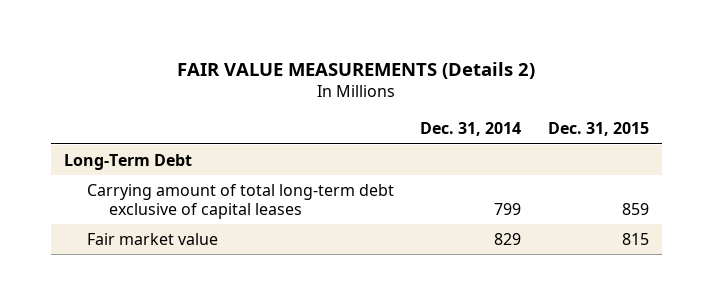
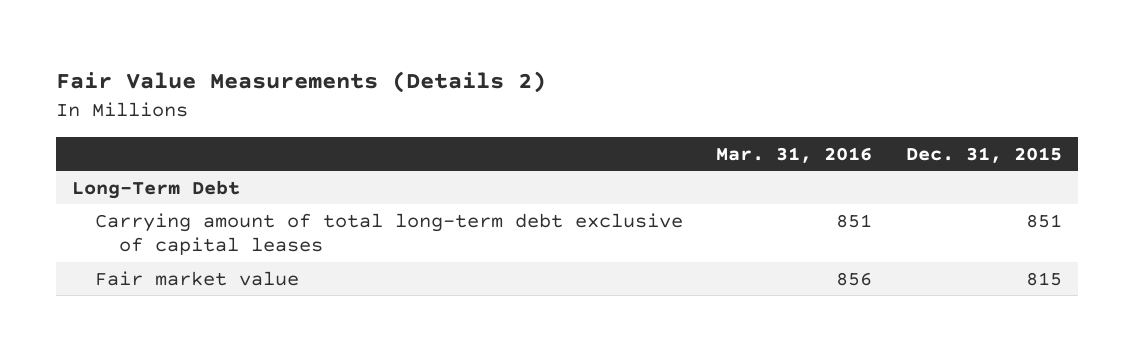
- FAIR VALUE MEASUREMENTS (Details 2)
+ Fair Value Measurements (Details 2)
- | Dec. 31, 2014 | Dec. 31, 2015
+ | Mar. 31, 2016 | Dec. 31, 2015
- Carrying amount of total long-term debt exclusive of capital leases | 799 | 859
+ Carrying amount of total long-term debt exclusive of capital leases | 851 | 851

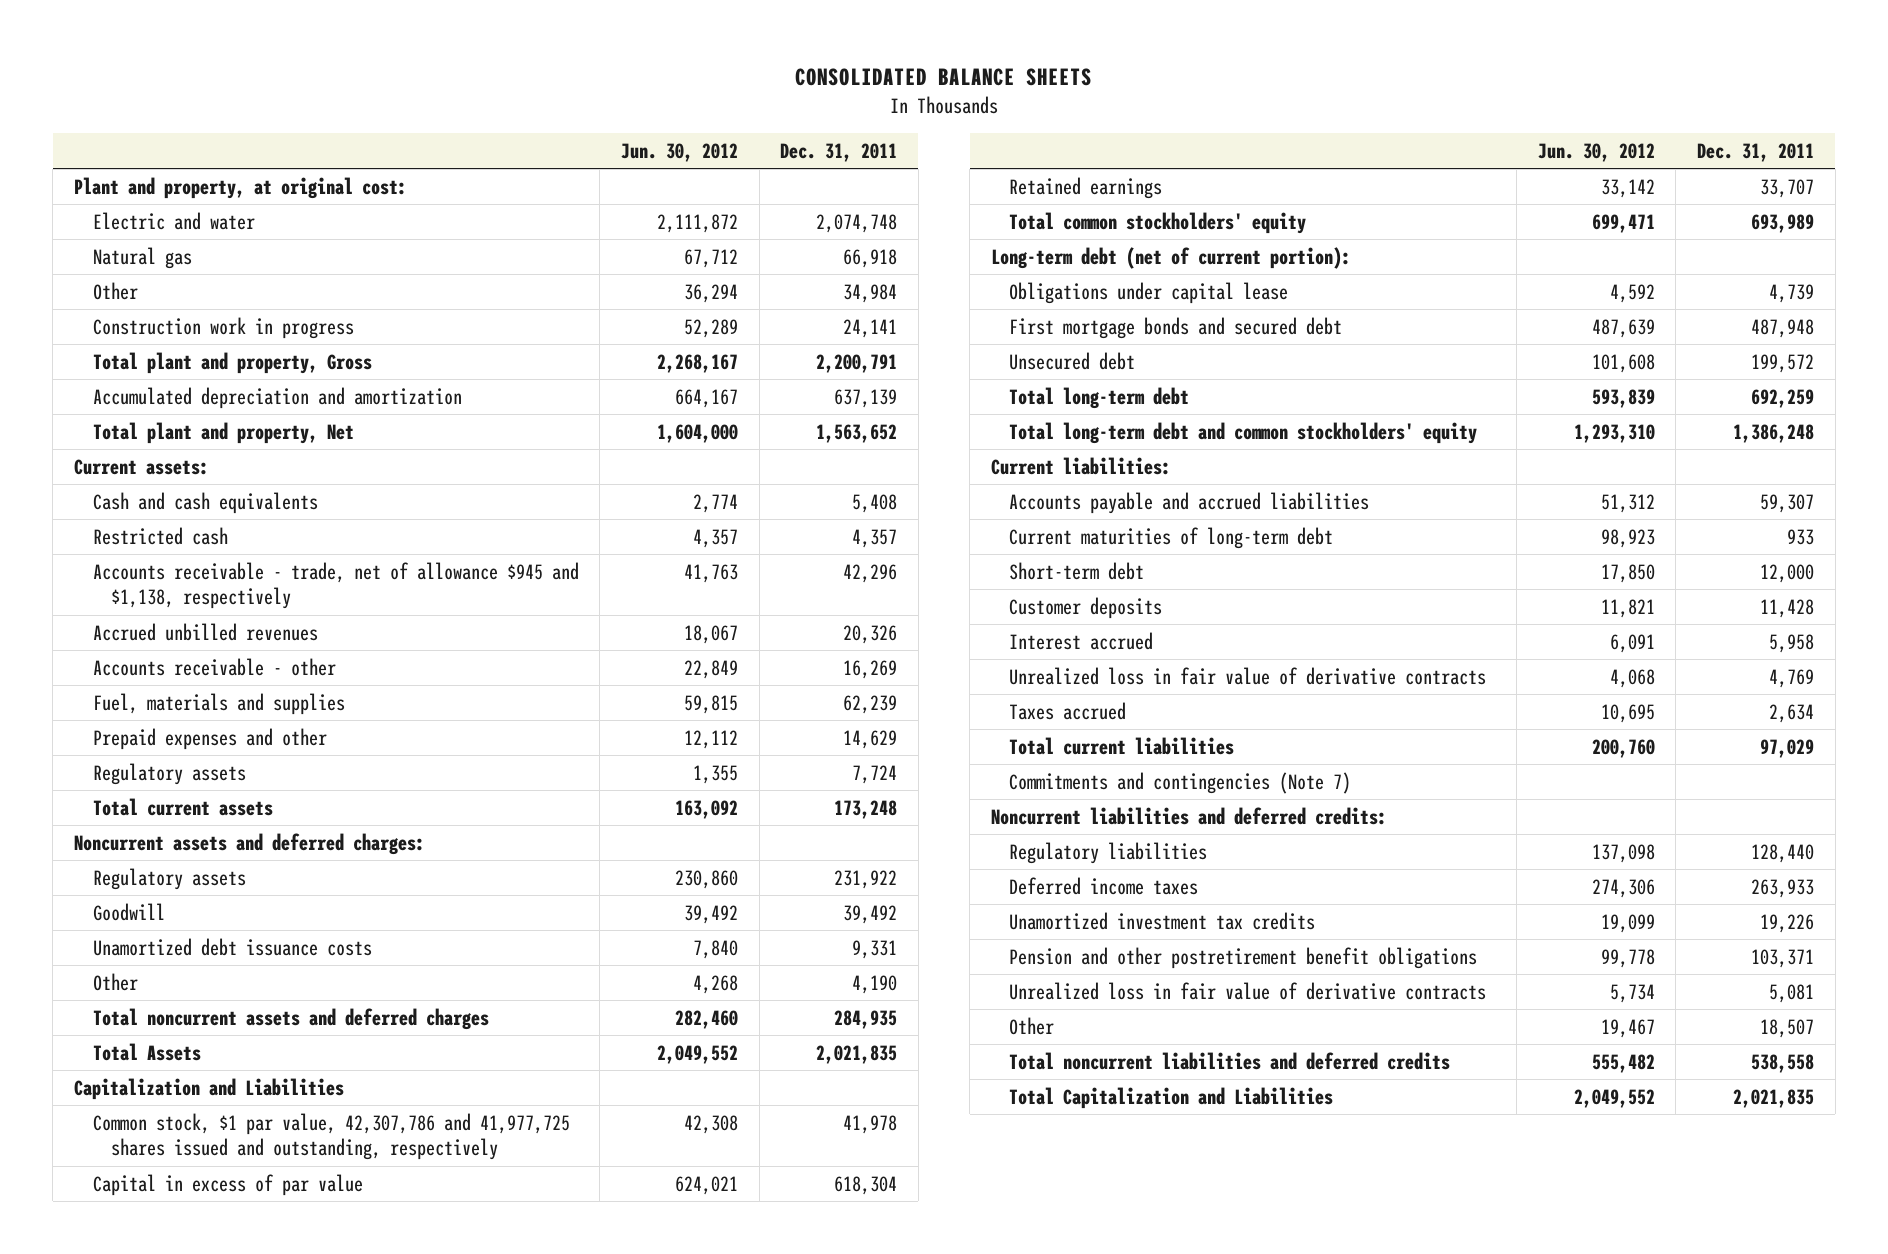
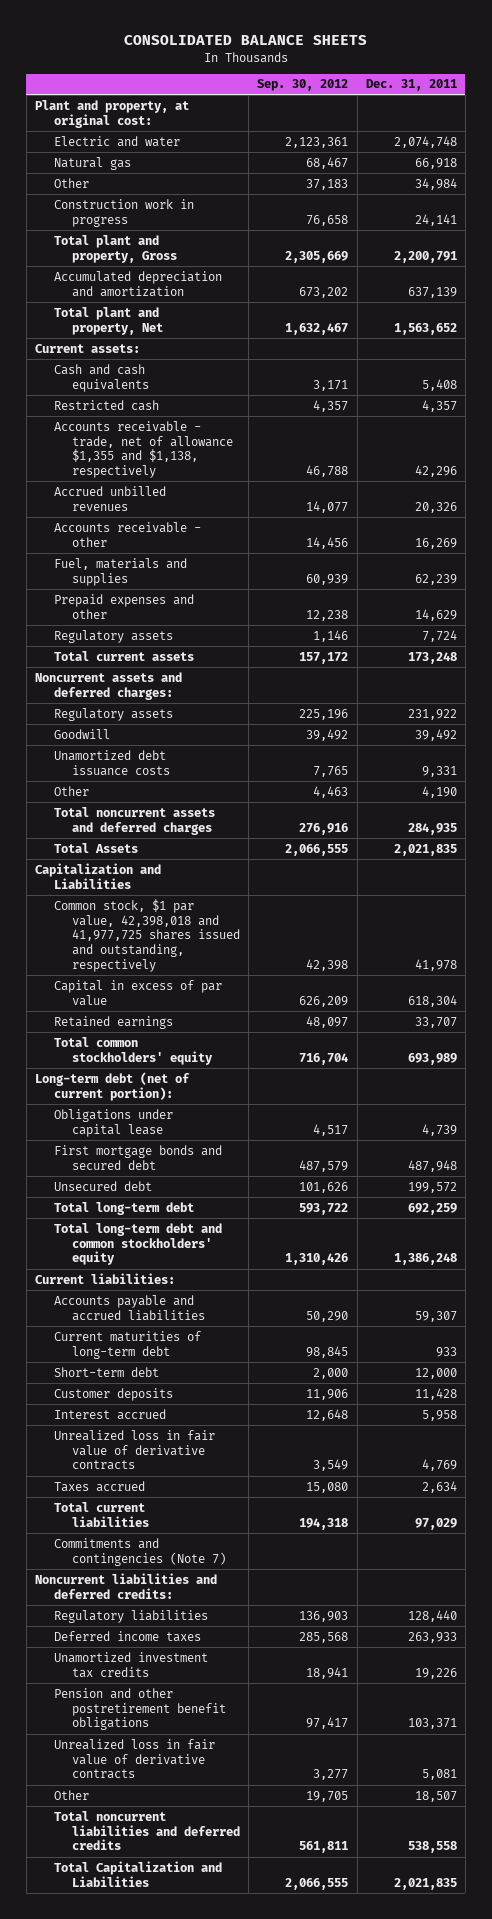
- | Jun. 30, 2012 | Dec. 31, 2011
+ | Sep. 30, 2012 | Dec. 31, 2011
- Accounts receivable - trade, net of allowance $945 and $1,138, respectively | 41,763 | 42,296
+ Accounts receivable - trade, net of allowance $1,355 and $1,138, respectively | 46,788 | 42,296
- Common stock, $1 par value, 42,307,786 and 41,977,725 shares issued and outstanding, respectively | 42,308 | 41,978
+ Common stock, $1 par value, 42,398,018 and 41,977,725 shares issued and outstanding, respectively | 42,398 | 41,978

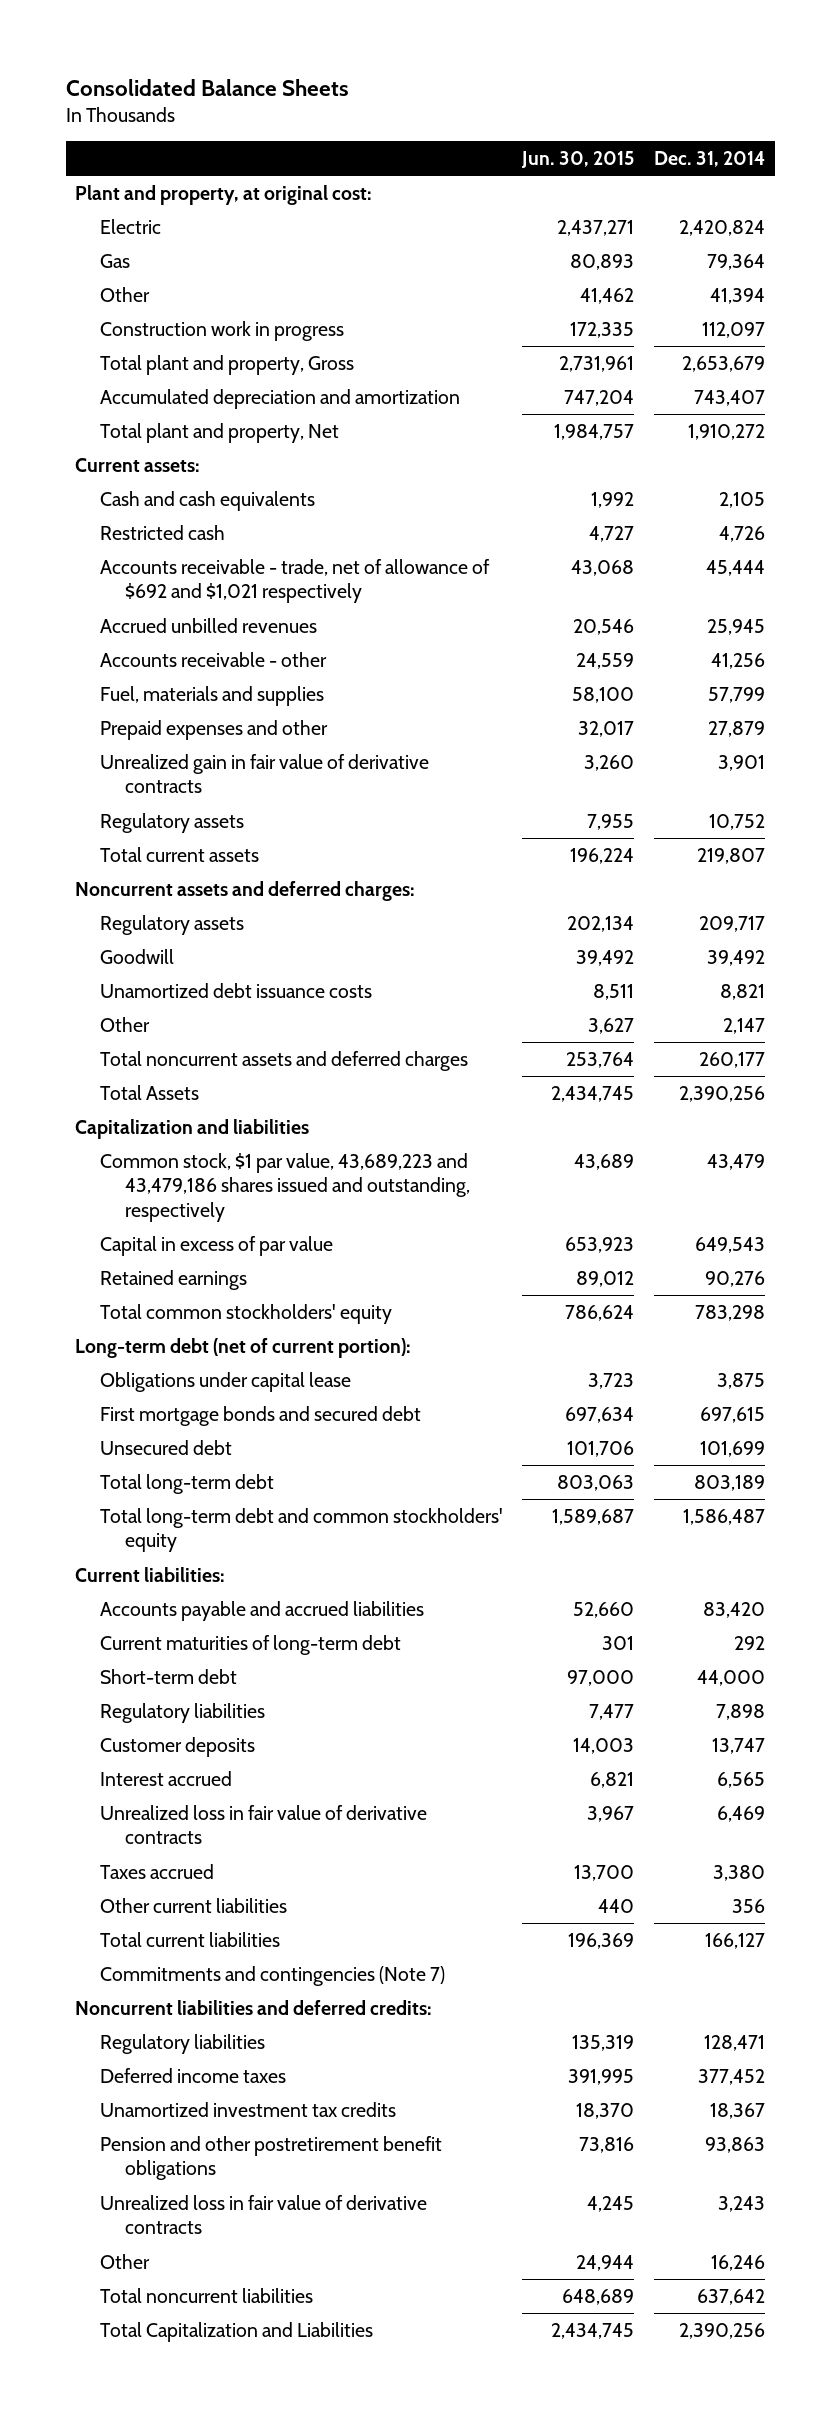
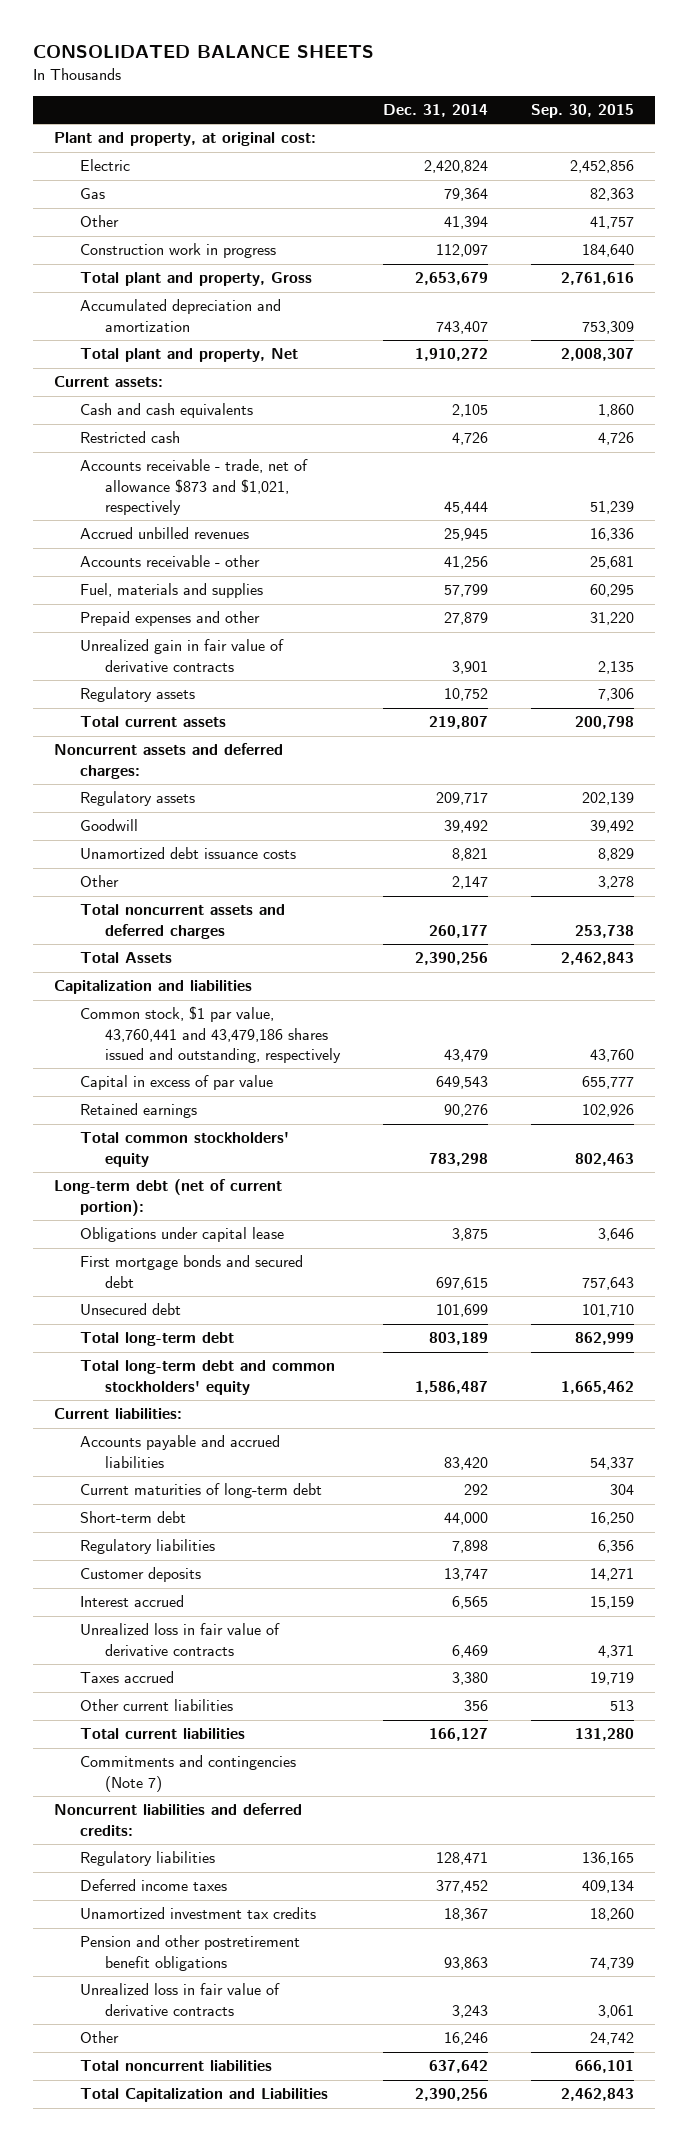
- Consolidated Balance Sheets
+ CONSOLIDATED BALANCE SHEETS
- | Jun. 30, 2015 | Dec. 31, 2014
+ | Dec. 31, 2014 | Sep. 30, 2015
- Accounts receivable - trade, net of allowance of $692 and $1,021 respectively | 43,068 | 45,444
+ Accounts receivable - trade, net of allowance $873 and $1,021, respectively | 45,444 | 51,239
- Common stock, $1 par value, 43,689,223 and 43,479,186 shares issued and outstanding, respectively | 43,689 | 43,479
+ Common stock, $1 par value, 43,760,441 and 43,479,186 shares issued and outstanding, respectively | 43,479 | 43,760

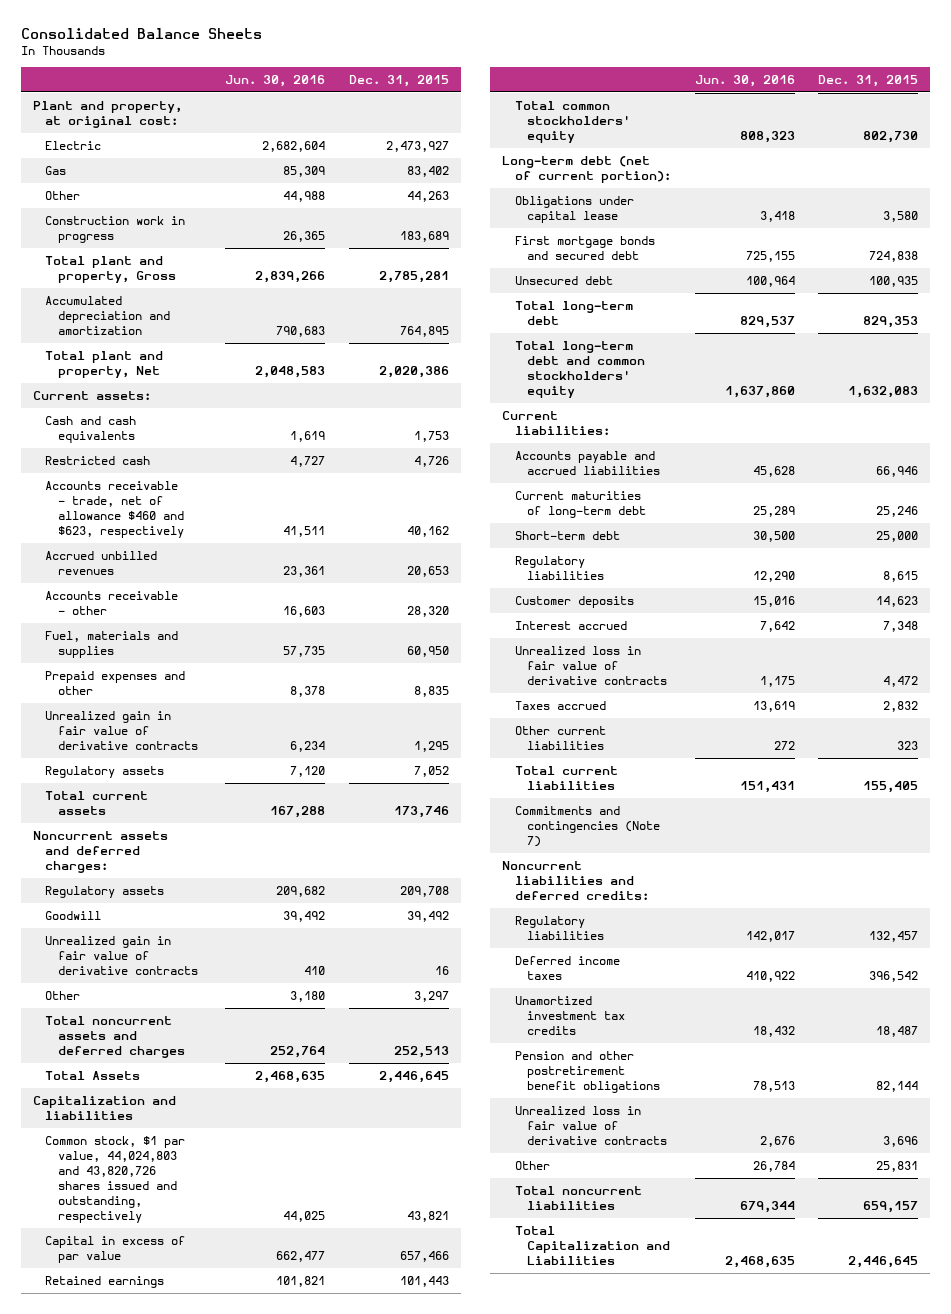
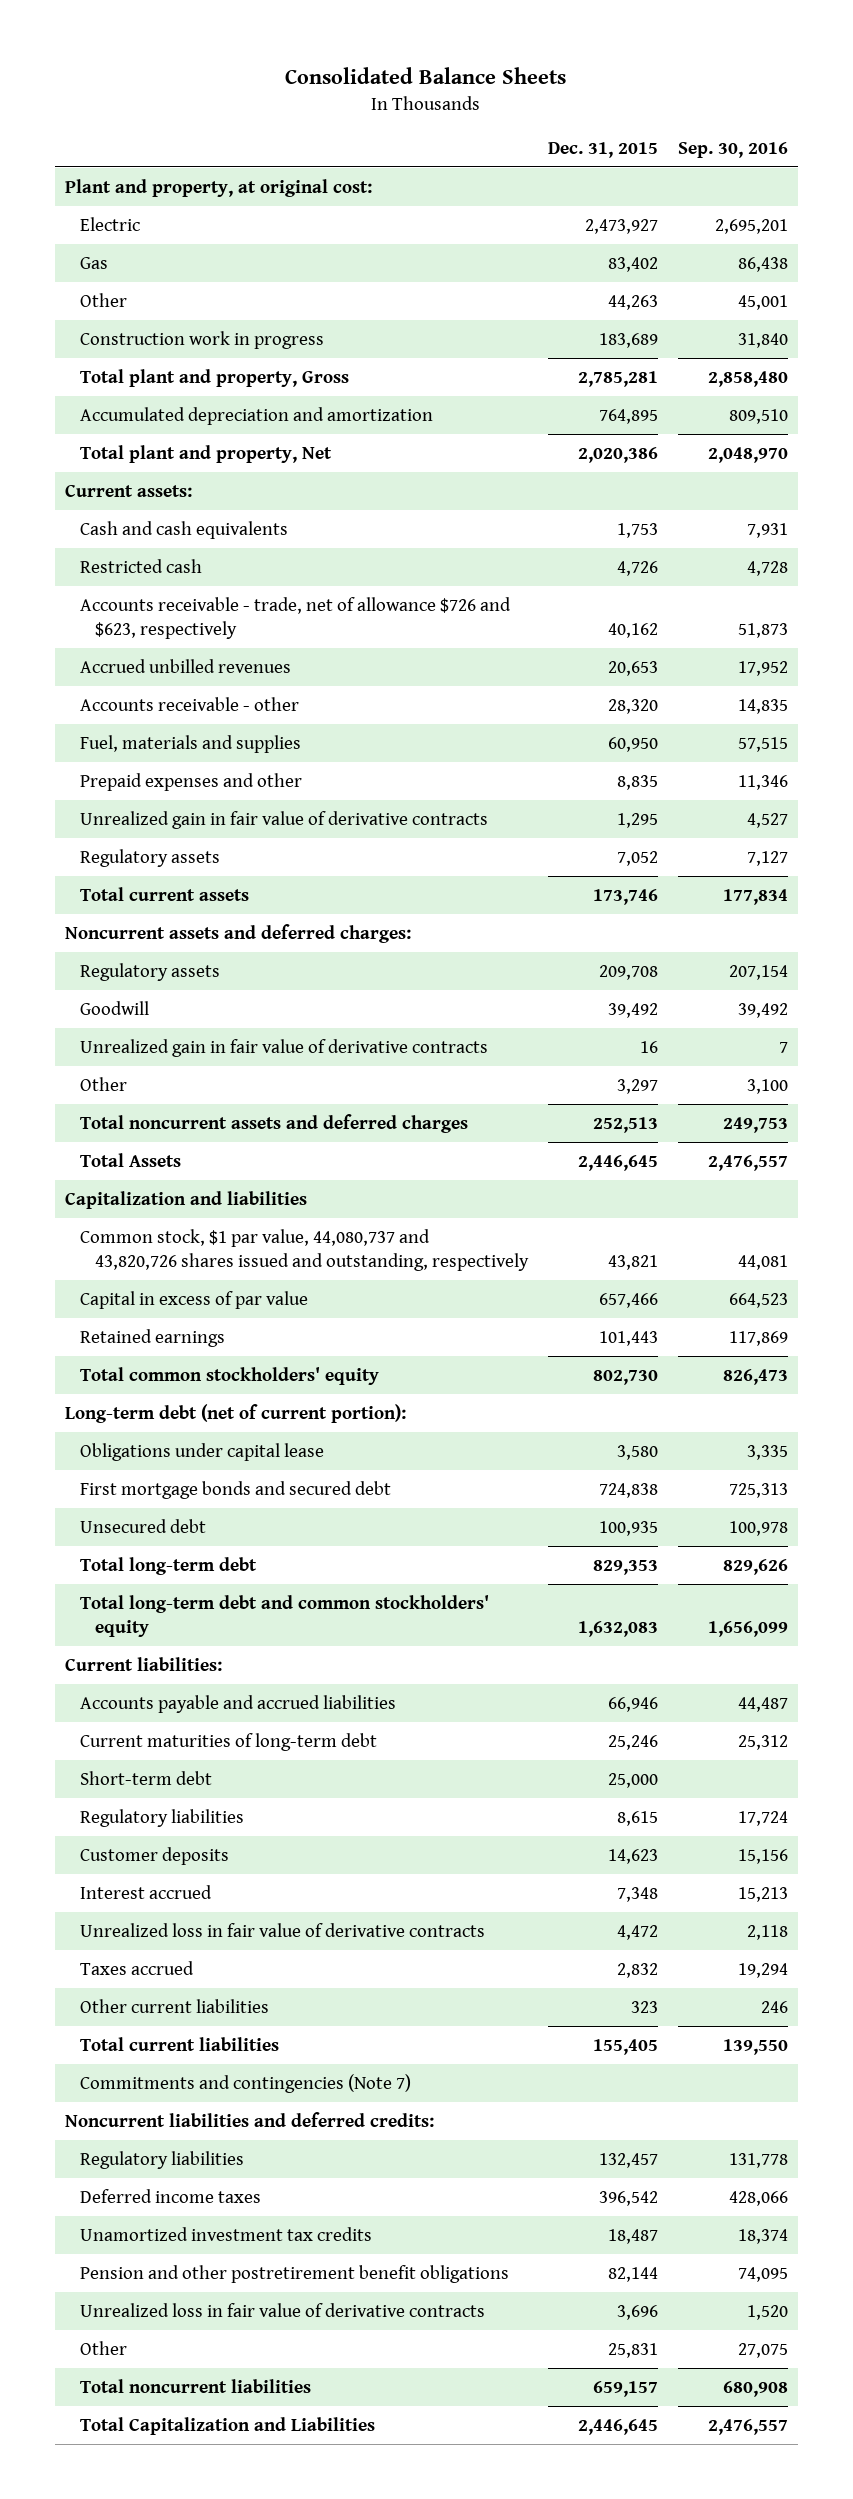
- | Jun. 30, 2016 | Dec. 31, 2015
+ | Dec. 31, 2015 | Sep. 30, 2016
- Accounts receivable - trade, net of allowance $460 and $623, respectively | 41,511 | 40,162
+ Accounts receivable - trade, net of allowance $726 and $623, respectively | 40,162 | 51,873
- Common stock, $1 par value, 44,024,803 and 43,820,726 shares issued and outstanding, respectively | 44,025 | 43,821
+ Common stock, $1 par value, 44,080,737 and 43,820,726 shares issued and outstanding, respectively | 43,821 | 44,081

